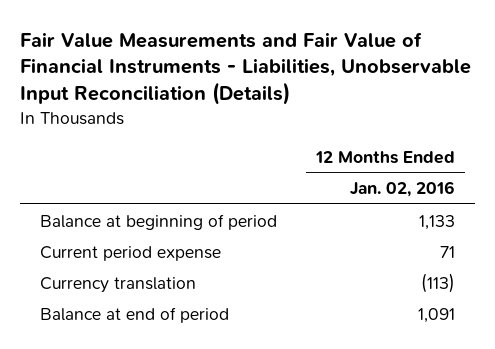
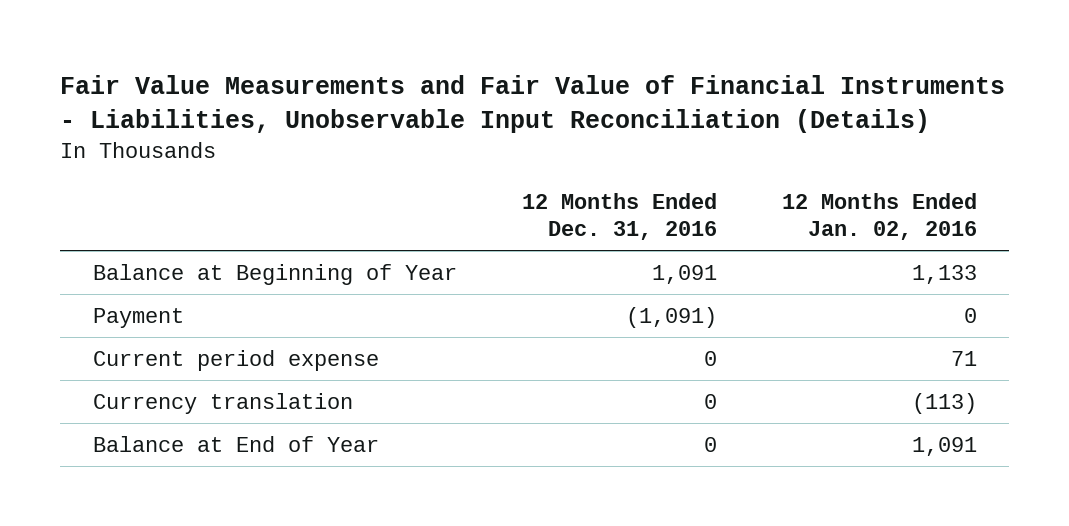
- | 12 Months Ended Jan. 02, 2016
+ | 12 Months Ended Dec. 31, 2016 | 12 Months Ended Jan. 02, 2016
- Balance at beginning of period | 1,133
+ Balance at Beginning of Year | 1,091 | 1,133
+ Payment | (1,091) | 0
- Balance at end of period | 1,091
+ Balance at End of Year | 0 | 1,091

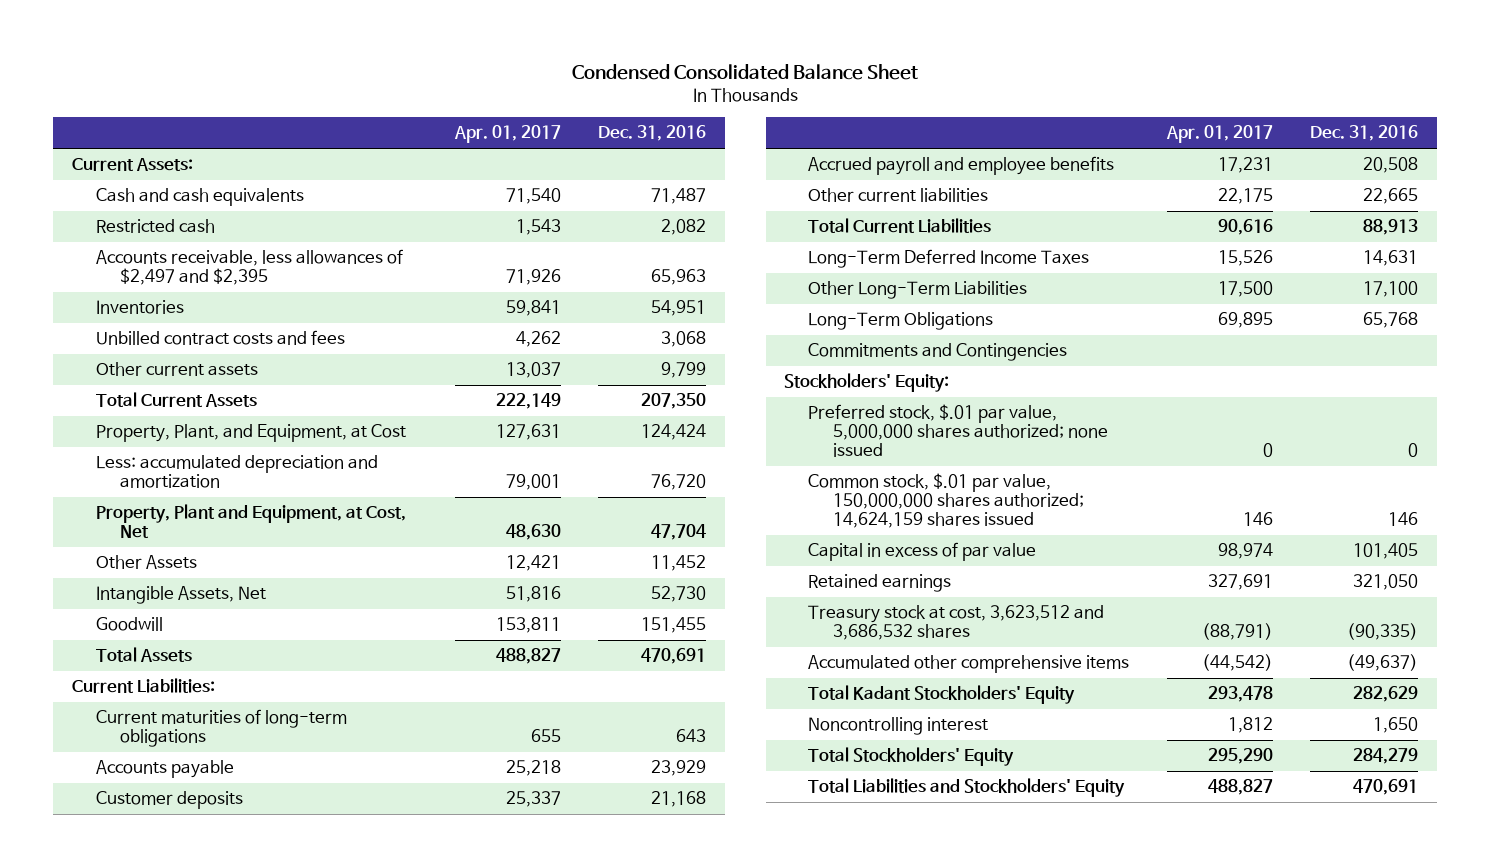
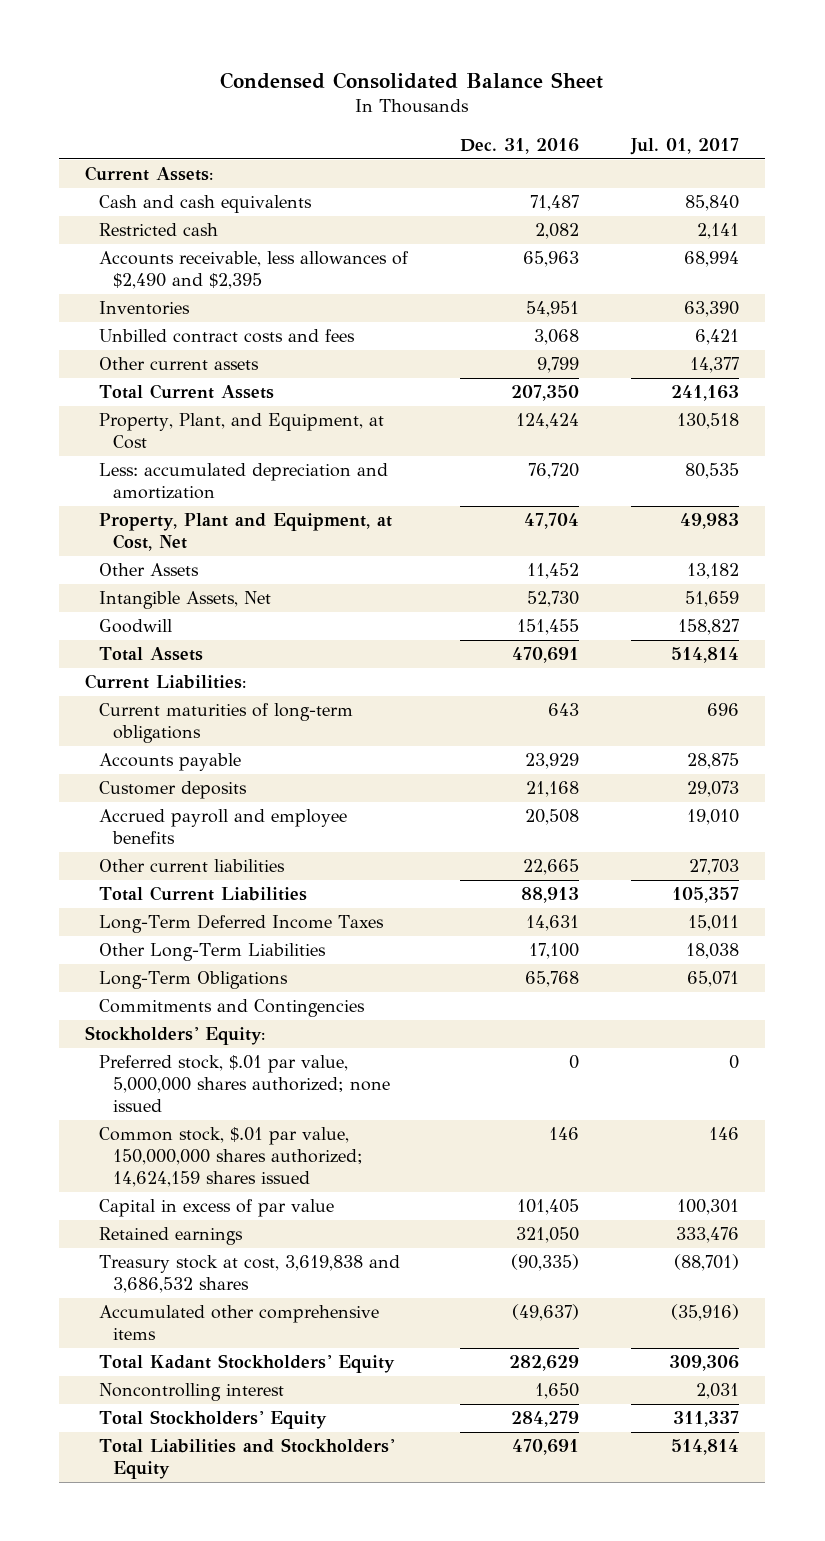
- | Apr. 01, 2017 | Dec. 31, 2016
+ | Dec. 31, 2016 | Jul. 01, 2017
- Accounts receivable, less allowances of $2,497 and $2,395 | 71,926 | 65,963
+ Accounts receivable, less allowances of $2,490 and $2,395 | 65,963 | 68,994
- Treasury stock at cost, 3,623,512 and 3,686,532 shares | (88,791) | (90,335)
+ Treasury stock at cost, 3,619,838 and 3,686,532 shares | (90,335) | (88,701)

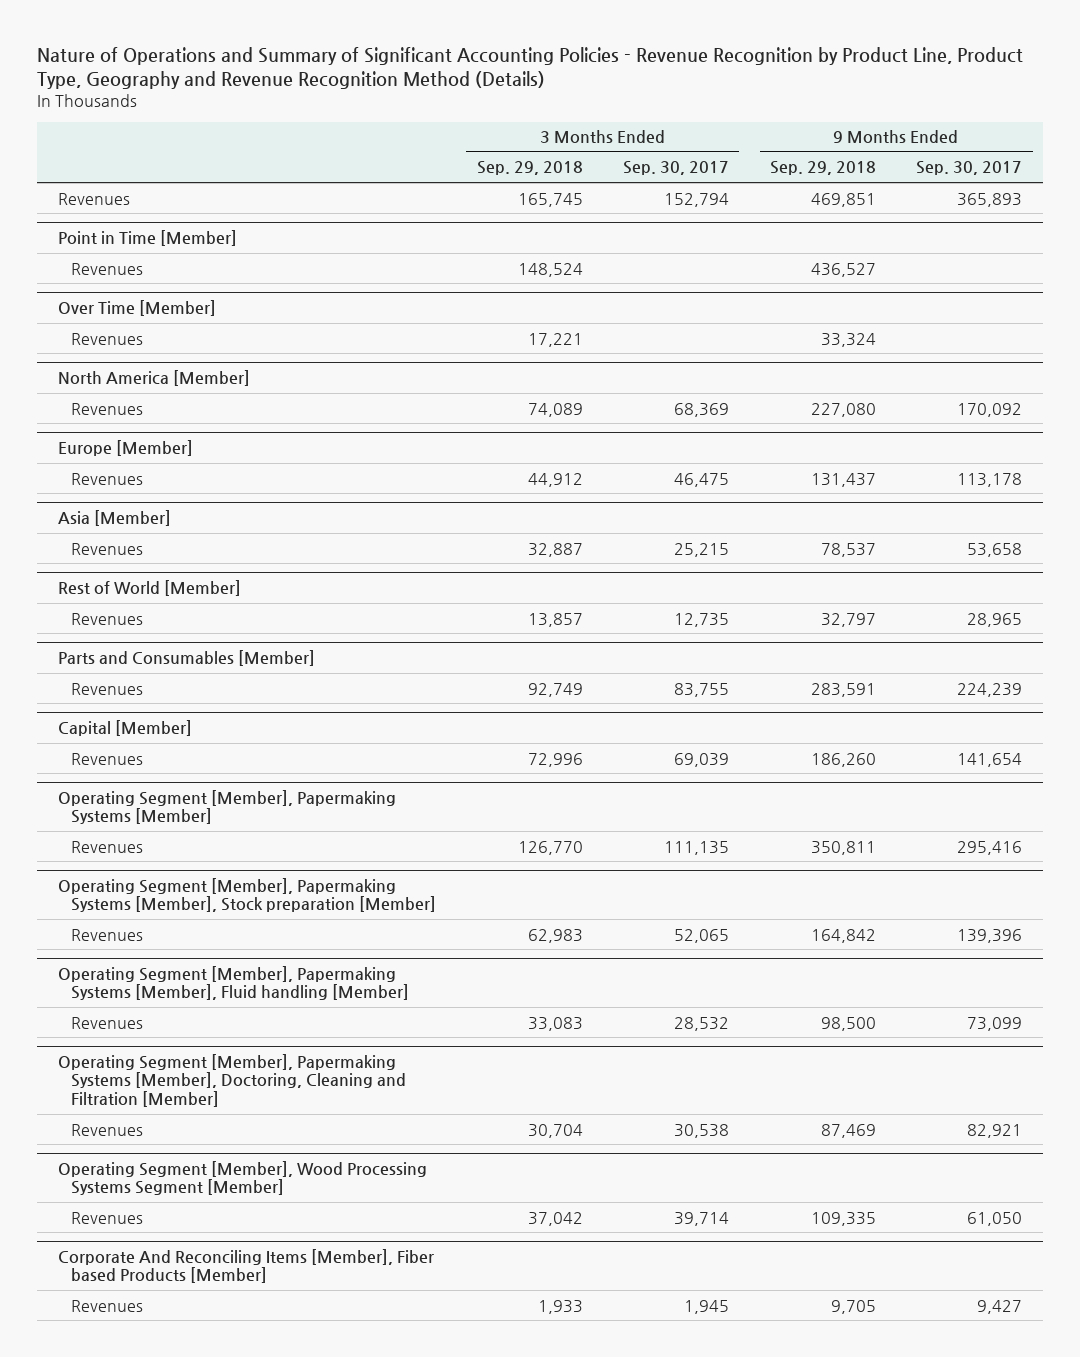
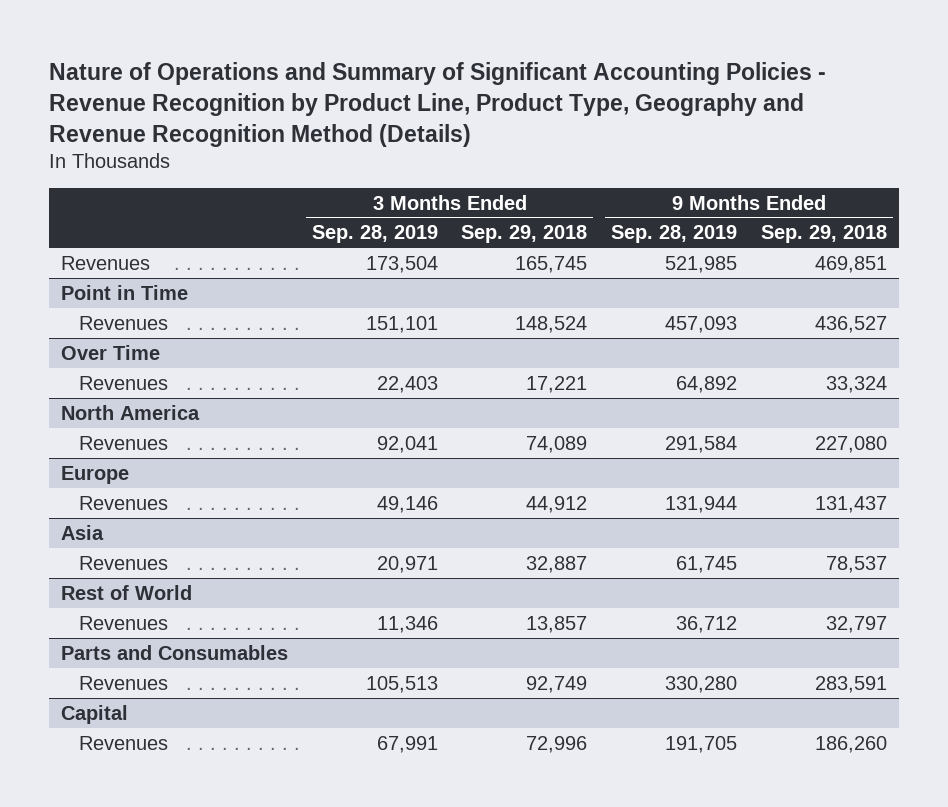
- | 3 Months Ended Sep. 29, 2018 | 3 Months Ended Sep. 30, 2017 | 9 Months Ended Sep. 29, 2018 | 9 Months Ended Sep. 30, 2017
+ | 3 Months Ended Sep. 28, 2019 | 3 Months Ended Sep. 29, 2018 | 9 Months Ended Sep. 28, 2019 | 9 Months Ended Sep. 29, 2018
- Point in Time [Member]
+ Point in Time
- Over Time [Member]
+ Over Time
- North America [Member]
+ North America
- Europe [Member]
+ Europe
- Asia [Member]
+ Asia
- Rest of World [Member]
+ Rest of World
- Parts and Consumables [Member]
+ Parts and Consumables
- Capital [Member]
+ Capital
- Operating Segment [Member], Papermaking Systems [Member]
- Revenues | 126,770 | 111,135 | 350,811 | 295,416
- Operating Segment [Member], Papermaking Systems [Member], Stock preparation [Member]
- Revenues | 62,983 | 52,065 | 164,842 | 139,396
- Operating Segment [Member], Papermaking Systems [Member], Fluid handling [Member]
- Revenues | 33,083 | 28,532 | 98,500 | 73,099
- Operating Segment [Member], Papermaking Systems [Member], Doctoring, Cleaning and Filtration [Member]
- Revenues | 30,704 | 30,538 | 87,469 | 82,921
- Operating Segment [Member], Wood Processing Systems Segment [Member]
- Revenues | 37,042 | 39,714 | 109,335 | 61,050
- Corporate And Reconciling Items [Member], Fiber based Products [Member]
- Revenues | 1,933 | 1,945 | 9,705 | 9,427

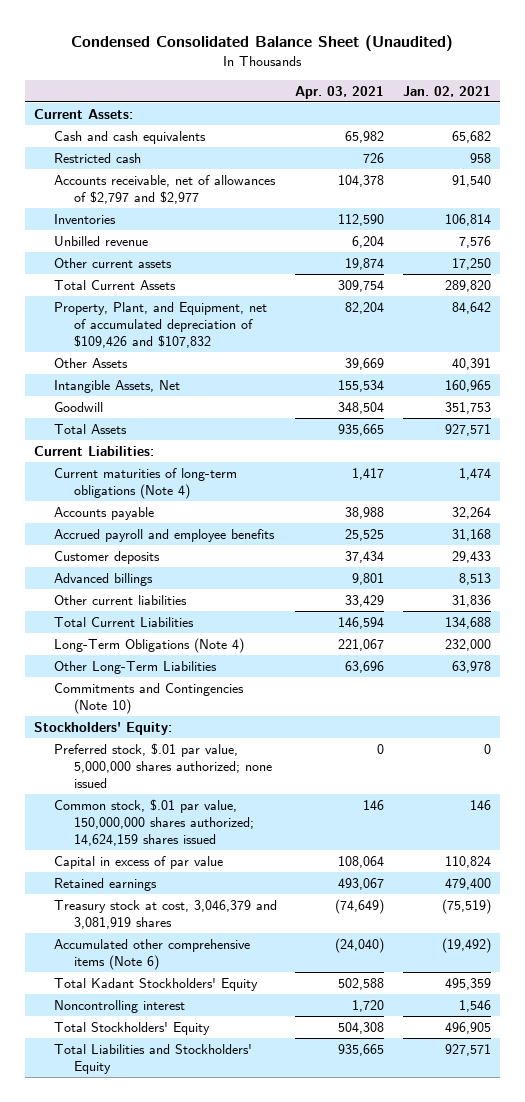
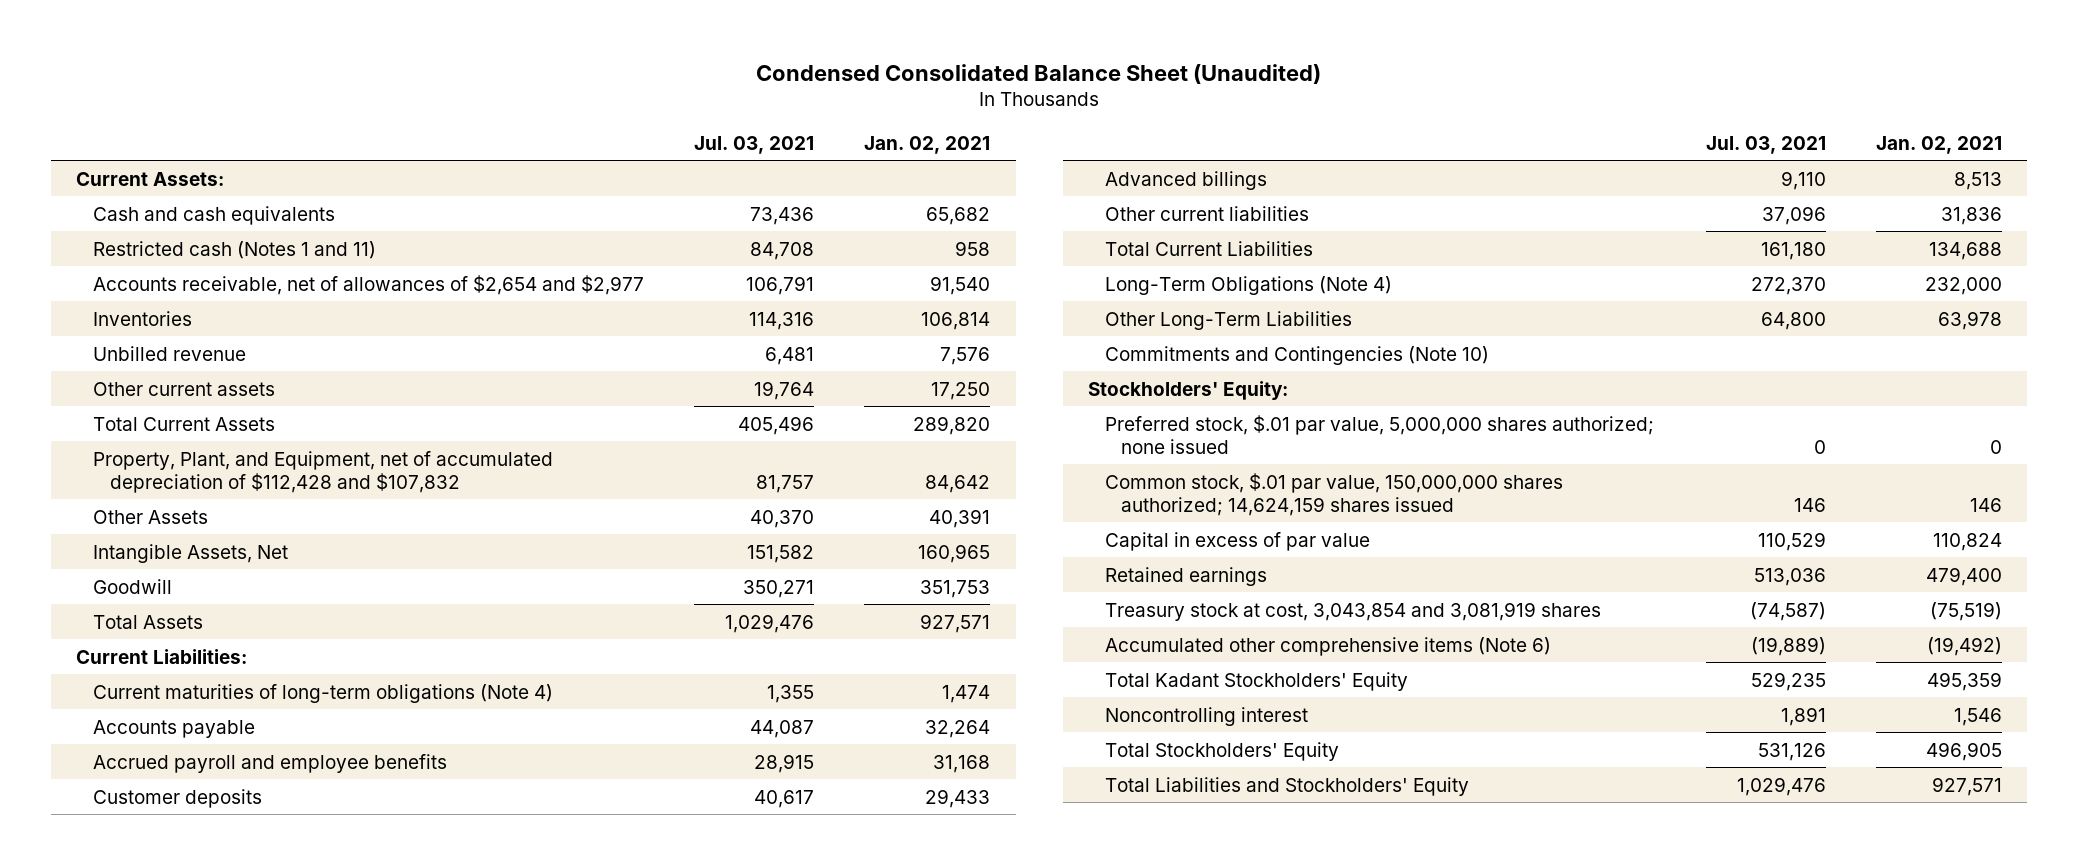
- | Apr. 03, 2021 | Jan. 02, 2021
+ | Jul. 03, 2021 | Jan. 02, 2021
- Restricted cash | 726 | 958
- Accounts receivable, net of allowances of $2,797 and $2,977 | 104,378 | 91,540
+ Restricted cash (Notes 1 and 11) | 84,708 | 958
+ Accounts receivable, net of allowances of $2,654 and $2,977 | 106,791 | 91,540
- Property, Plant, and Equipment, net of accumulated depreciation of $109,426 and $107,832 | 82,204 | 84,642
+ Property, Plant, and Equipment, net of accumulated depreciation of $112,428 and $107,832 | 81,757 | 84,642
- Treasury stock at cost, 3,046,379 and 3,081,919 shares | (74,649) | (75,519)
+ Treasury stock at cost, 3,043,854 and 3,081,919 shares | (74,587) | (75,519)

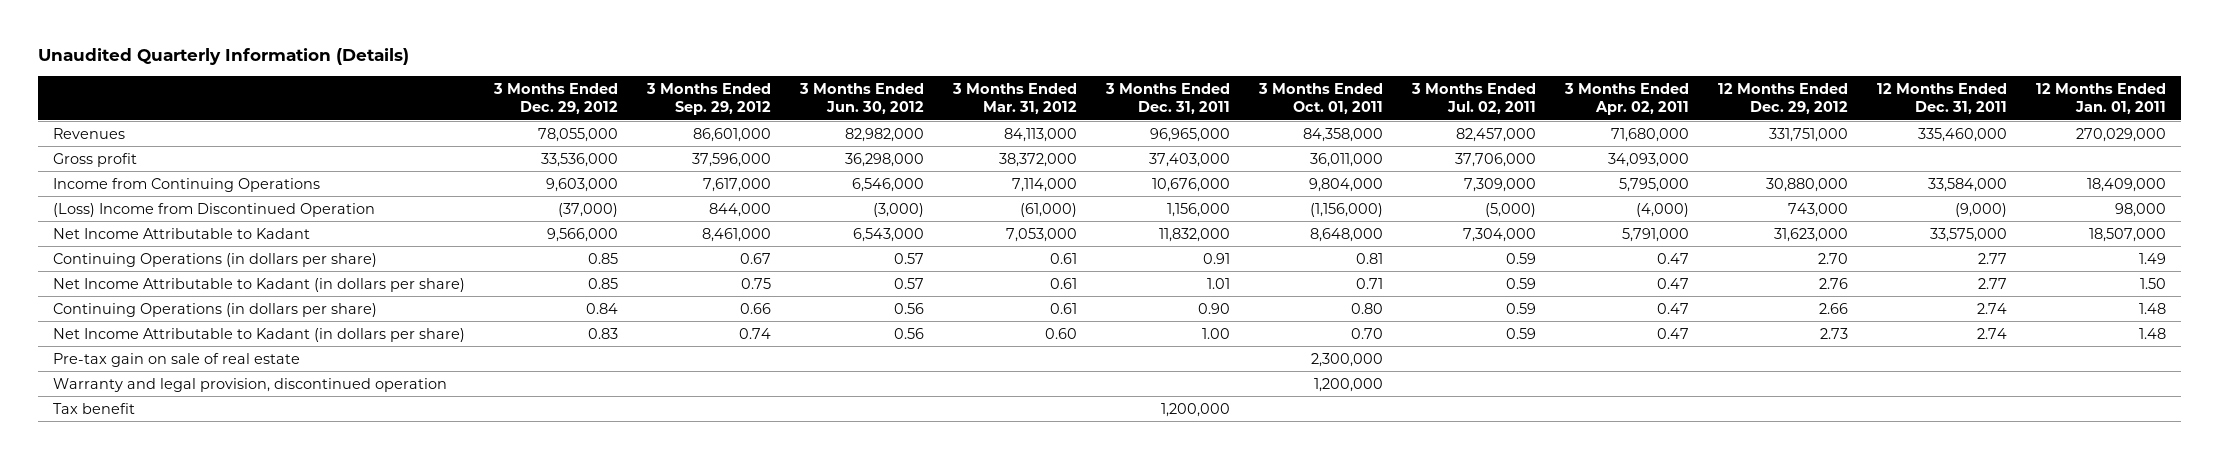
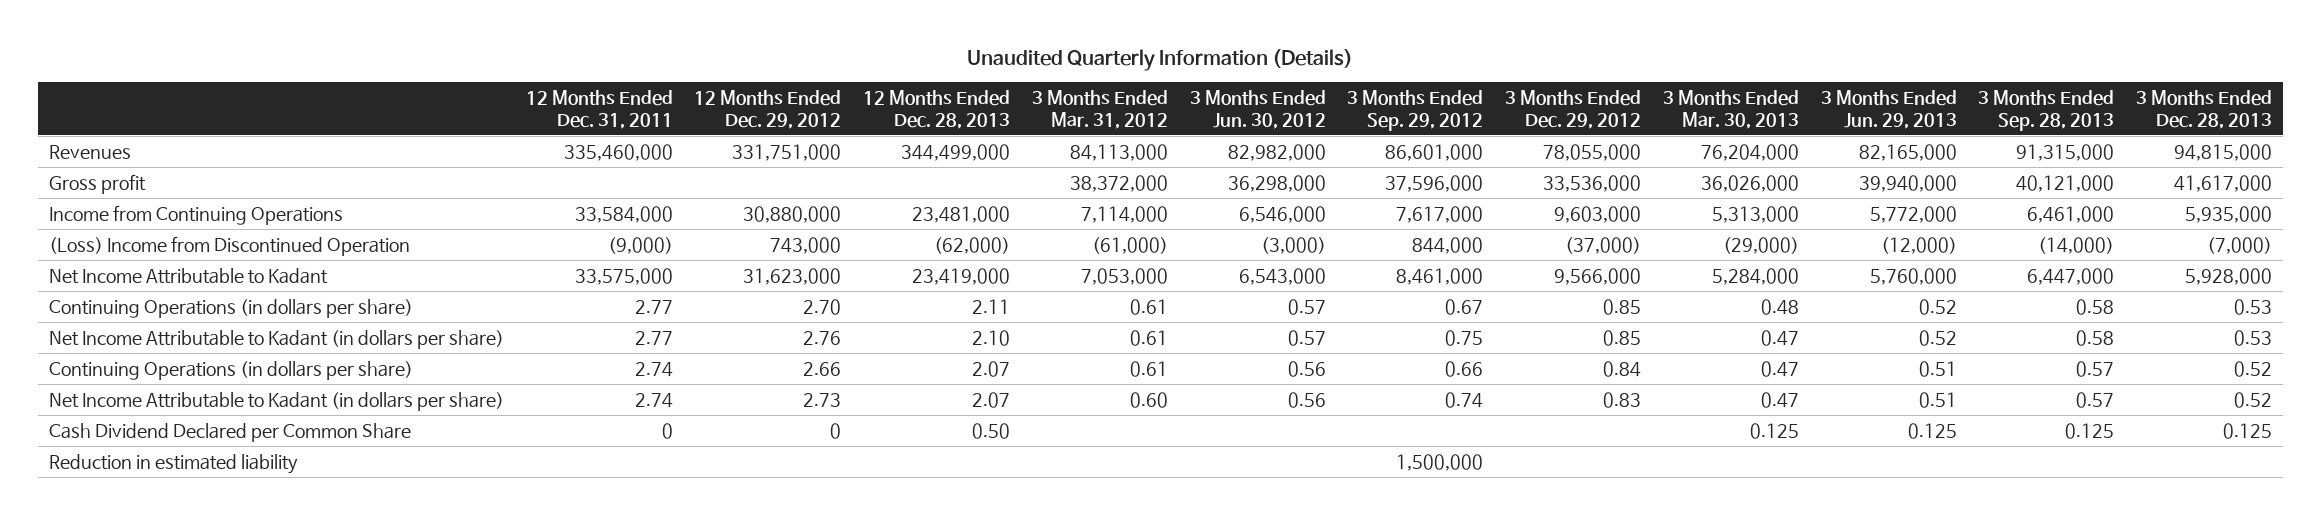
- | 3 Months Ended Dec. 29, 2012 | 3 Months Ended Sep. 29, 2012 | 3 Months Ended Jun. 30, 2012 | 3 Months Ended Mar. 31, 2012 | 3 Months Ended Dec. 31, 2011 | 3 Months Ended Oct. 01, 2011 | 3 Months Ended Jul. 02, 2011 | 3 Months Ended Apr. 02, 2011 | 12 Months Ended Dec. 29, 2012 | 12 Months Ended Dec. 31, 2011 | 12 Months Ended Jan. 01, 2011
+ | 12 Months Ended Dec. 31, 2011 | 12 Months Ended Dec. 29, 2012 | 12 Months Ended Dec. 28, 2013 | 3 Months Ended Mar. 31, 2012 | 3 Months Ended Jun. 30, 2012 | 3 Months Ended Sep. 29, 2012 | 3 Months Ended Dec. 29, 2012 | 3 Months Ended Mar. 30, 2013 | 3 Months Ended Jun. 29, 2013 | 3 Months Ended Sep. 28, 2013 | 3 Months Ended Dec. 28, 2013
- Pre-tax gain on sale of real estate | | | | | | 2,300,000 | | | | |
- Warranty and legal provision, discontinued operation | | | | | | 1,200,000 | | | | |
- Tax benefit | | | | | 1,200,000 | | | | | |
+ Cash Dividend Declared per Common Share | 0 | 0 | 0.50 | | | | | 0.125 | 0.125 | 0.125 | 0.125
+ Reduction in estimated liability | | | | | | 1,500,000 | | | | |

